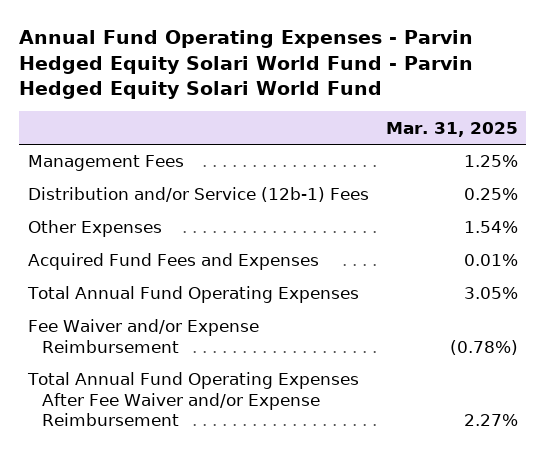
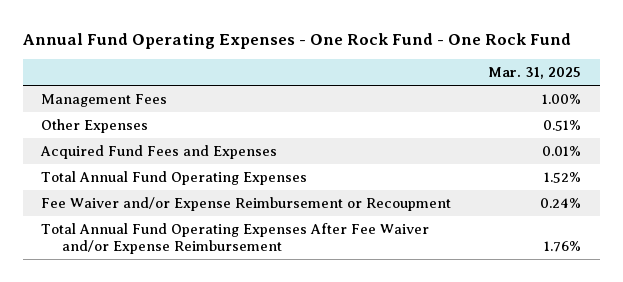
- Annual Fund Operating Expenses - Parvin Hedged Equity Solari World Fund - Parvin Hedged Equity Solari World Fund
+ Annual Fund Operating Expenses - One Rock Fund - One Rock Fund
- Management Fees | 1.25%
- Distribution and/or Service (12b-1) Fees | 0.25%
- Other Expenses | 1.54%
+ Management Fees | 1.00%
+ Other Expenses | 0.51%
- Total Annual Fund Operating Expenses | 3.05%
- Fee Waiver and/or Expense Reimbursement | (0.78%)
- Total Annual Fund Operating Expenses After Fee Waiver and/or Expense Reimbursement | 2.27%
+ Total Annual Fund Operating Expenses | 1.52%
+ Fee Waiver and/or Expense Reimbursement or Recoupment | 0.24%
+ Total Annual Fund Operating Expenses After Fee Waiver and/or Expense Reimbursement | 1.76%

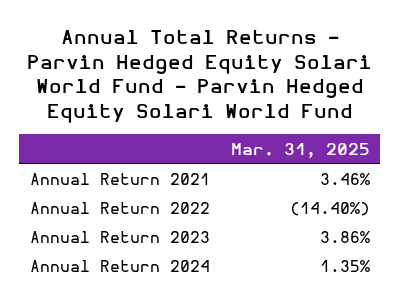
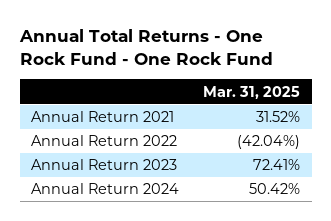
- Annual Total Returns - Parvin Hedged Equity Solari World Fund - Parvin Hedged Equity Solari World Fund
+ Annual Total Returns - One Rock Fund - One Rock Fund
- Annual Return 2021 | 3.46%
- Annual Return 2022 | (14.40%)
- Annual Return 2023 | 3.86%
- Annual Return 2024 | 1.35%
+ Annual Return 2021 | 31.52%
+ Annual Return 2022 | (42.04%)
+ Annual Return 2023 | 72.41%
+ Annual Return 2024 | 50.42%

